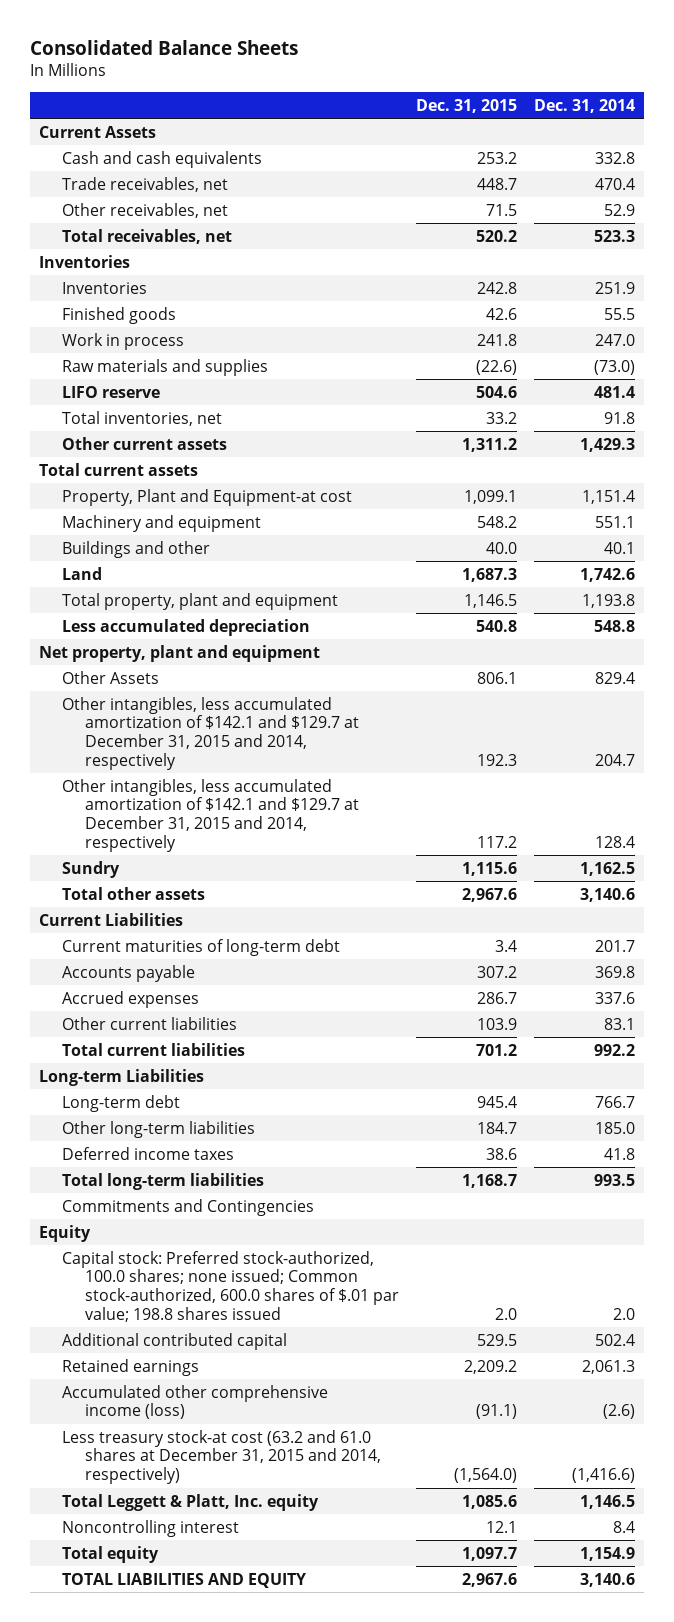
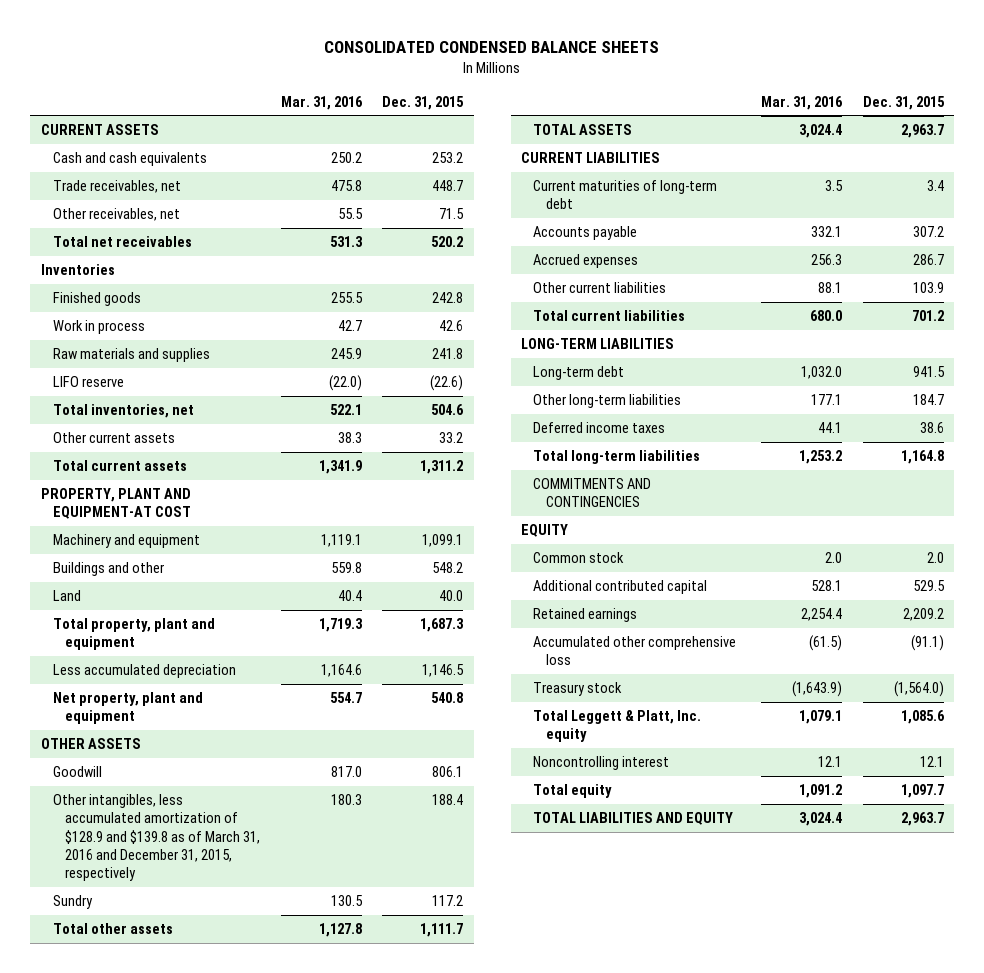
- Consolidated Balance Sheets
+ CONSOLIDATED CONDENSED BALANCE SHEETS
- | Dec. 31, 2015 | Dec. 31, 2014
+ | Mar. 31, 2016 | Dec. 31, 2015
- Current Assets
+ CURRENT ASSETS
- Total receivables, net | 520.2 | 523.3
+ Total net receivables | 531.3 | 520.2
- Inventories | 242.8 | 251.9
- Finished goods | 42.6 | 55.5
- Work in process | 241.8 | 247.0
- Raw materials and supplies | (22.6) | (73.0)
- LIFO reserve | 504.6 | 481.4
- Total inventories, net | 33.2 | 91.8
- Other current assets | 1,311.2 | 1,429.3
- Total current assets
- Property, Plant and Equipment-at cost | 1,099.1 | 1,151.4
- Machinery and equipment | 548.2 | 551.1
- Buildings and other | 40.0 | 40.1
- Land | 1,687.3 | 1,742.6
- Total property, plant and equipment | 1,146.5 | 1,193.8
- Less accumulated depreciation | 540.8 | 548.8
- Net property, plant and equipment
- Other Assets | 806.1 | 829.4
- Other intangibles, less accumulated amortization of $142.1 and $129.7 at December 31, 2015 and 2014, respectively | 192.3 | 204.7
- Other intangibles, less accumulated amortization of $142.1 and $129.7 at December 31, 2015 and 2014, respectively | 117.2 | 128.4
- Sundry | 1,115.6 | 1,162.5
- Total other assets | 2,967.6 | 3,140.6
- Current Liabilities
+ Finished goods | 255.5 | 242.8
+ Work in process | 42.7 | 42.6
+ Raw materials and supplies | 245.9 | 241.8
+ LIFO reserve | (22.0) | (22.6)
+ Total inventories, net | 522.1 | 504.6
+ Other current assets | 38.3 | 33.2
+ Total current assets | 1,341.9 | 1,311.2
+ PROPERTY, PLANT AND EQUIPMENT-AT COST
+ Machinery and equipment | 1,119.1 | 1,099.1
+ Buildings and other | 559.8 | 548.2
+ Land | 40.4 | 40.0
+ Total property, plant and equipment | 1,719.3 | 1,687.3
+ Less accumulated depreciation | 1,164.6 | 1,146.5
+ Net property, plant and equipment | 554.7 | 540.8
+ OTHER ASSETS
+ Goodwill | 817.0 | 806.1
+ Other intangibles, less accumulated amortization of $128.9 and $139.8 as of March 31, 2016 and December 31, 2015, respectively | 180.3 | 188.4
+ Sundry | 130.5 | 117.2
+ Total other assets | 1,127.8 | 1,111.7
+ TOTAL ASSETS | 3,024.4 | 2,963.7
+ CURRENT LIABILITIES
- Long-term Liabilities
- Long-term debt | 945.4 | 766.7
+ LONG-TERM LIABILITIES
+ Long-term debt | 1,032.0 | 941.5
- Total long-term liabilities | 1,168.7 | 993.5
- Commitments and Contingencies
- Equity
- Capital stock: Preferred stock-authorized, 100.0 shares; none issued; Common stock-authorized, 600.0 shares of $.01 par value; 198.8 shares issued | 2.0 | 2.0
+ Total long-term liabilities | 1,253.2 | 1,164.8
+ COMMITMENTS AND CONTINGENCIES
+ EQUITY
+ Common stock | 2.0 | 2.0
- Accumulated other comprehensive income (loss) | (91.1) | (2.6)
- Less treasury stock-at cost (63.2 and 61.0 shares at December 31, 2015 and 2014, respectively) | (1,564.0) | (1,416.6)
+ Accumulated other comprehensive loss | (61.5) | (91.1)
+ Treasury stock | (1,643.9) | (1,564.0)
- TOTAL LIABILITIES AND EQUITY | 2,967.6 | 3,140.6
+ TOTAL LIABILITIES AND EQUITY | 3,024.4 | 2,963.7

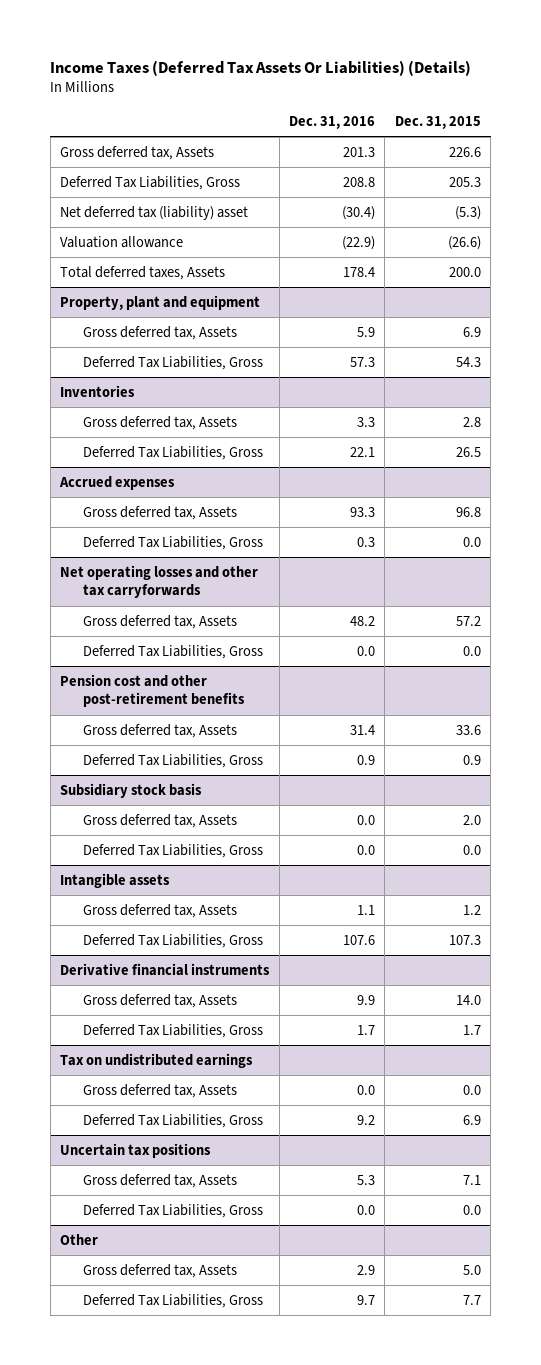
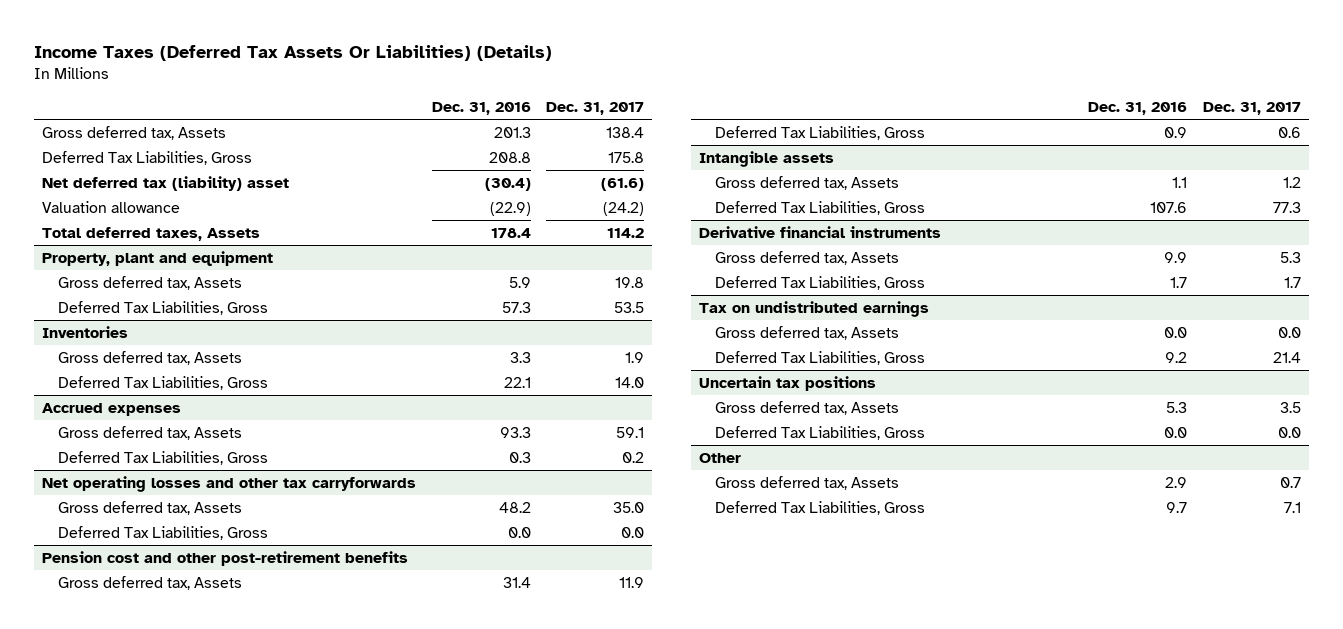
- | Dec. 31, 2016 | Dec. 31, 2015
+ | Dec. 31, 2016 | Dec. 31, 2017
- Subsidiary stock basis
- Gross deferred tax, Assets | 0.0 | 2.0
- Deferred Tax Liabilities, Gross | 0.0 | 0.0

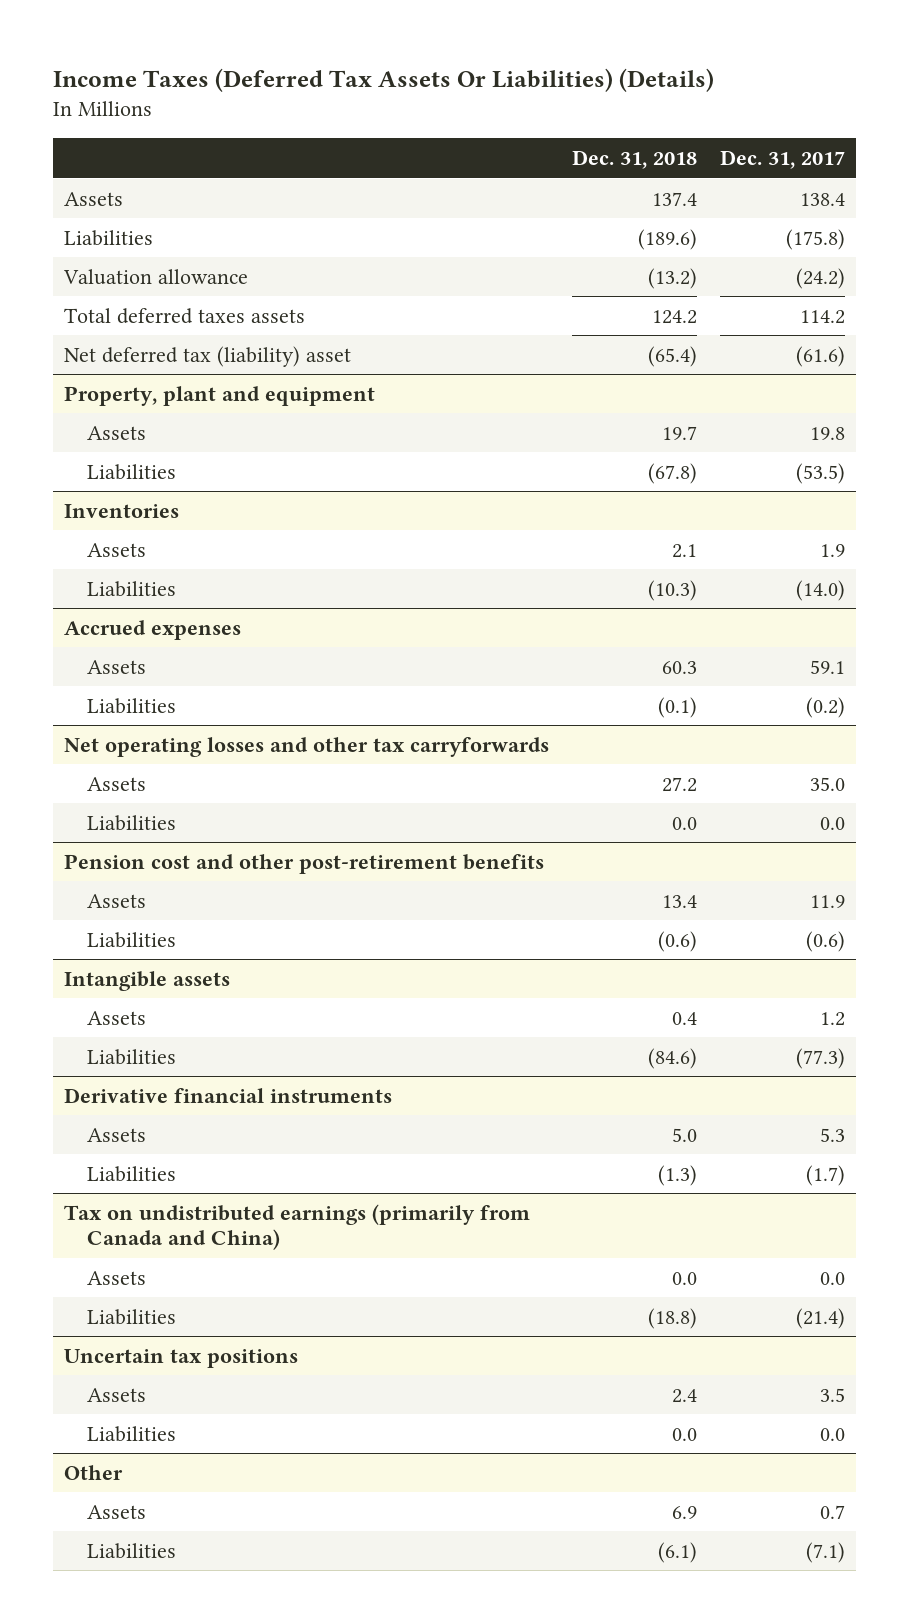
- | Dec. 31, 2016 | Dec. 31, 2017
+ | Dec. 31, 2018 | Dec. 31, 2017
- Gross deferred tax, Assets | 201.3 | 138.4
- Deferred Tax Liabilities, Gross | 208.8 | 175.8
+ Assets | 137.4 | 138.4
+ Liabilities | (189.6) | (175.8)
- Total deferred taxes, Assets | 178.4 | 114.2
+ Total deferred taxes assets | 124.2 | 114.2
moved down: Net deferred tax (liability) asset | (65.4) | (61.6)
@ Property, plant and equipment
- Gross deferred tax, Assets | 5.9 | 19.8
- Deferred Tax Liabilities, Gross | 57.3 | 53.5
+ Assets | 19.7 | 19.8
+ Liabilities | (67.8) | (53.5)
@ Inventories
- Gross deferred tax, Assets | 3.3 | 1.9
- Deferred Tax Liabilities, Gross | 22.1 | 14.0
+ Assets | 2.1 | 1.9
+ Liabilities | (10.3) | (14.0)
@ Accrued expenses
- Gross deferred tax, Assets | 93.3 | 59.1
- Deferred Tax Liabilities, Gross | 0.3 | 0.2
+ Assets | 60.3 | 59.1
+ Liabilities | (0.1) | (0.2)
@ Net operating losses and other tax carryforwards
- Gross deferred tax, Assets | 48.2 | 35.0
- Deferred Tax Liabilities, Gross | 0.0 | 0.0
+ Assets | 27.2 | 35.0
+ Liabilities | 0.0 | 0.0
@ Pension cost and other post-retirement benefits
- Gross deferred tax, Assets | 31.4 | 11.9
- Deferred Tax Liabilities, Gross | 0.9 | 0.6
+ Assets | 13.4 | 11.9
+ Liabilities | (0.6) | (0.6)
@ Intangible assets
- Gross deferred tax, Assets | 1.1 | 1.2
- Deferred Tax Liabilities, Gross | 107.6 | 77.3
+ Assets | 0.4 | 1.2
+ Liabilities | (84.6) | (77.3)
@ Derivative financial instruments
- Gross deferred tax, Assets | 9.9 | 5.3
- Deferred Tax Liabilities, Gross | 1.7 | 1.7
- Tax on undistributed earnings
- Gross deferred tax, Assets | 0.0 | 0.0
- Deferred Tax Liabilities, Gross | 9.2 | 21.4
@ Derivative financial instruments
+ Assets | 5.0 | 5.3
+ Liabilities | (1.3) | (1.7)
+ Tax on undistributed earnings (primarily from Canada and China)
+ Assets | 0.0 | 0.0
+ Liabilities | (18.8) | (21.4)
@ Uncertain tax positions
- Gross deferred tax, Assets | 5.3 | 3.5
- Deferred Tax Liabilities, Gross | 0.0 | 0.0
+ Assets | 2.4 | 3.5
+ Liabilities | 0.0 | 0.0
@ Other
- Gross deferred tax, Assets | 2.9 | 0.7
- Deferred Tax Liabilities, Gross | 9.7 | 7.1
+ Assets | 6.9 | 0.7
+ Liabilities | (6.1) | (7.1)

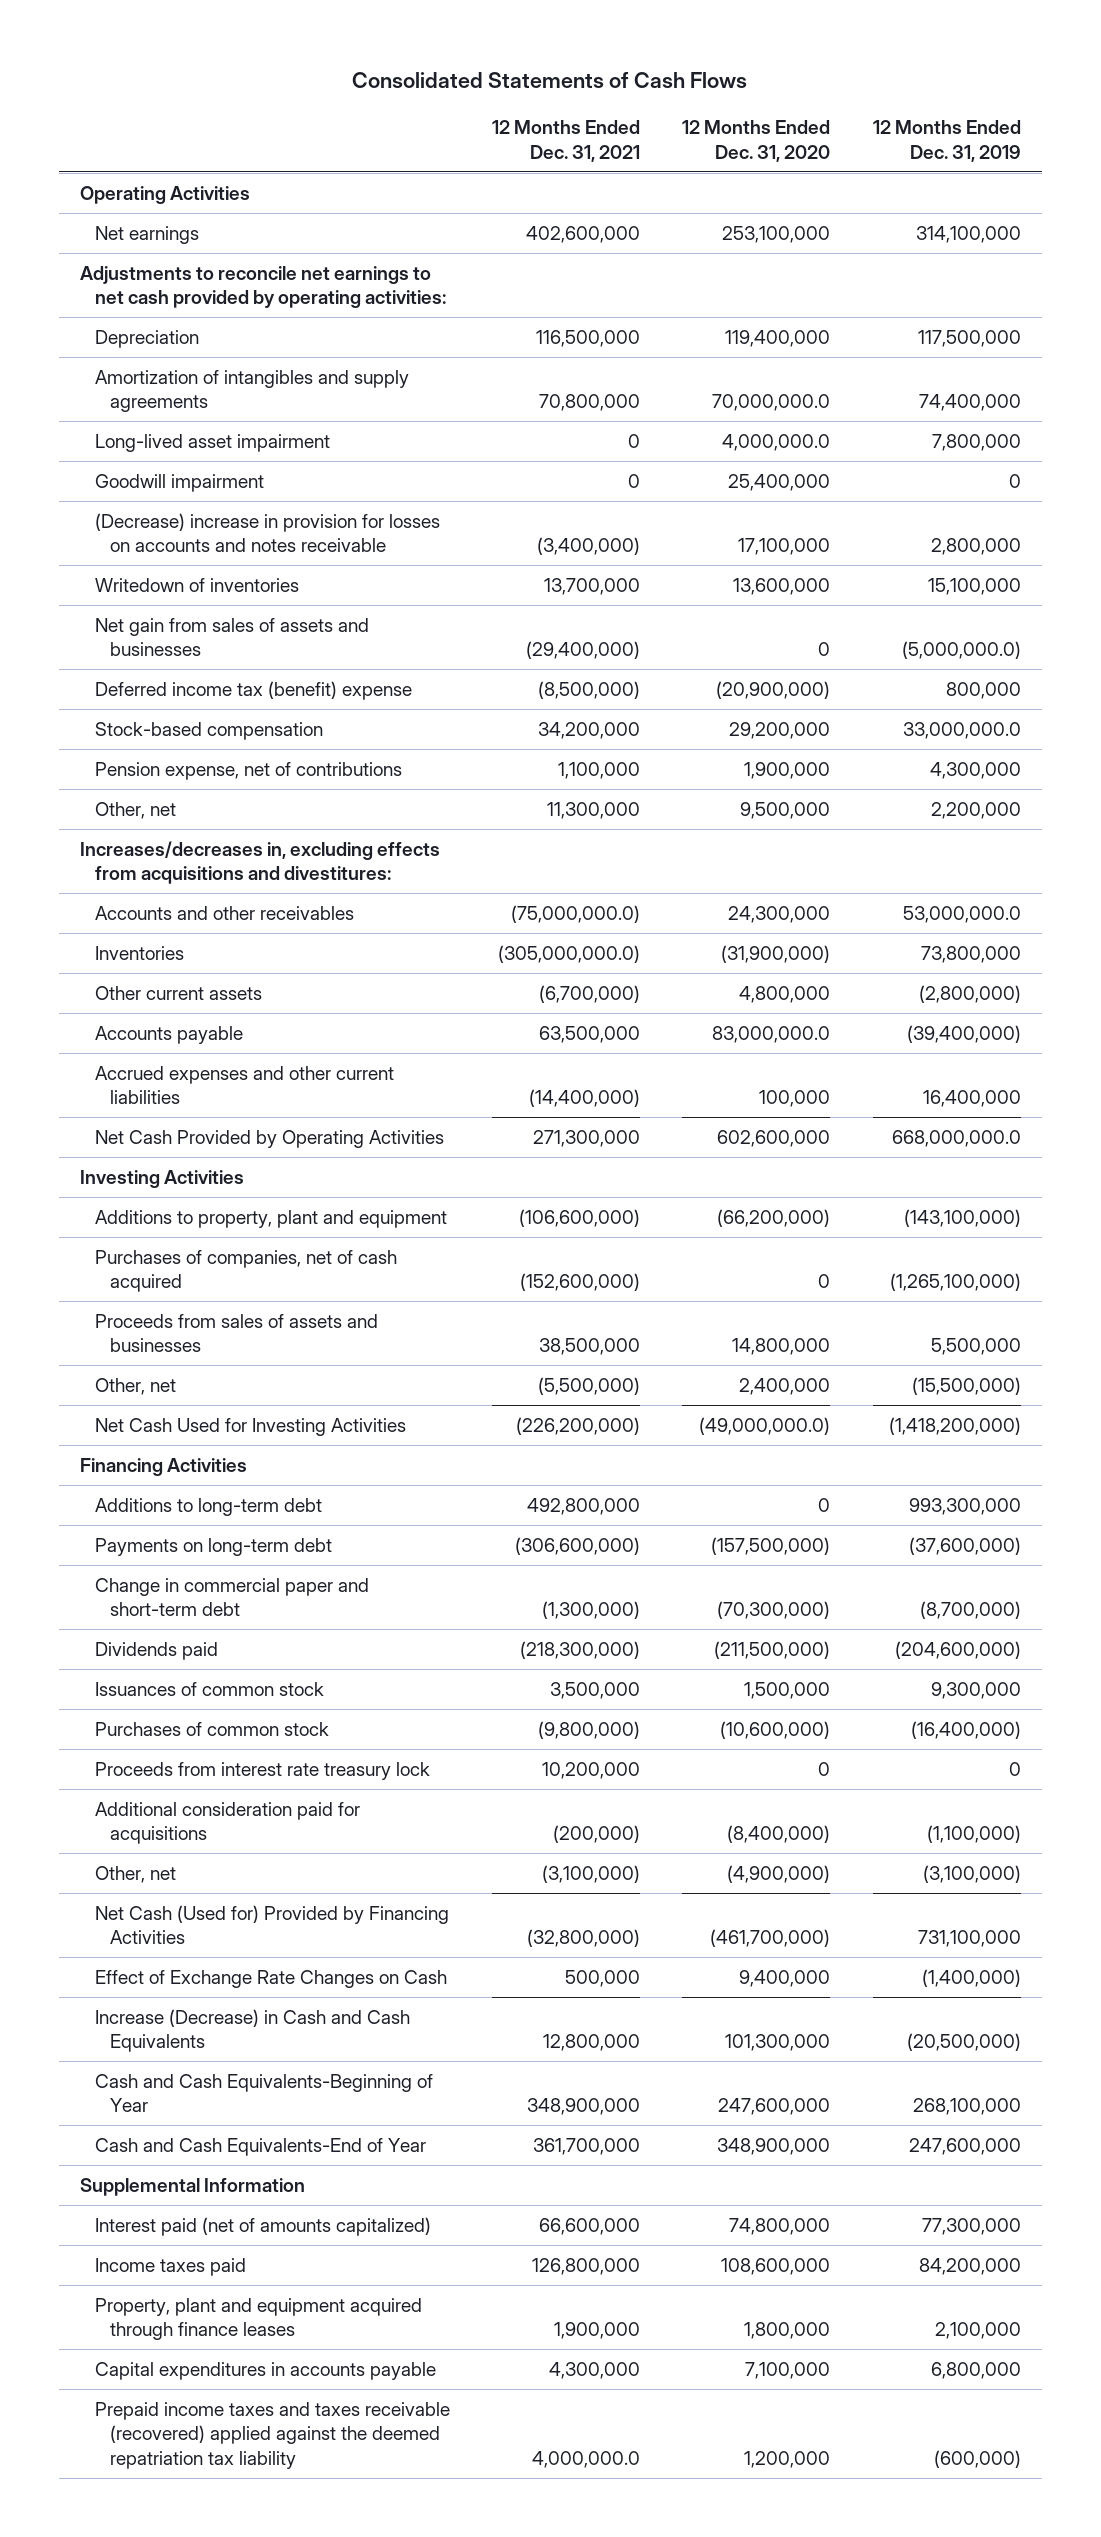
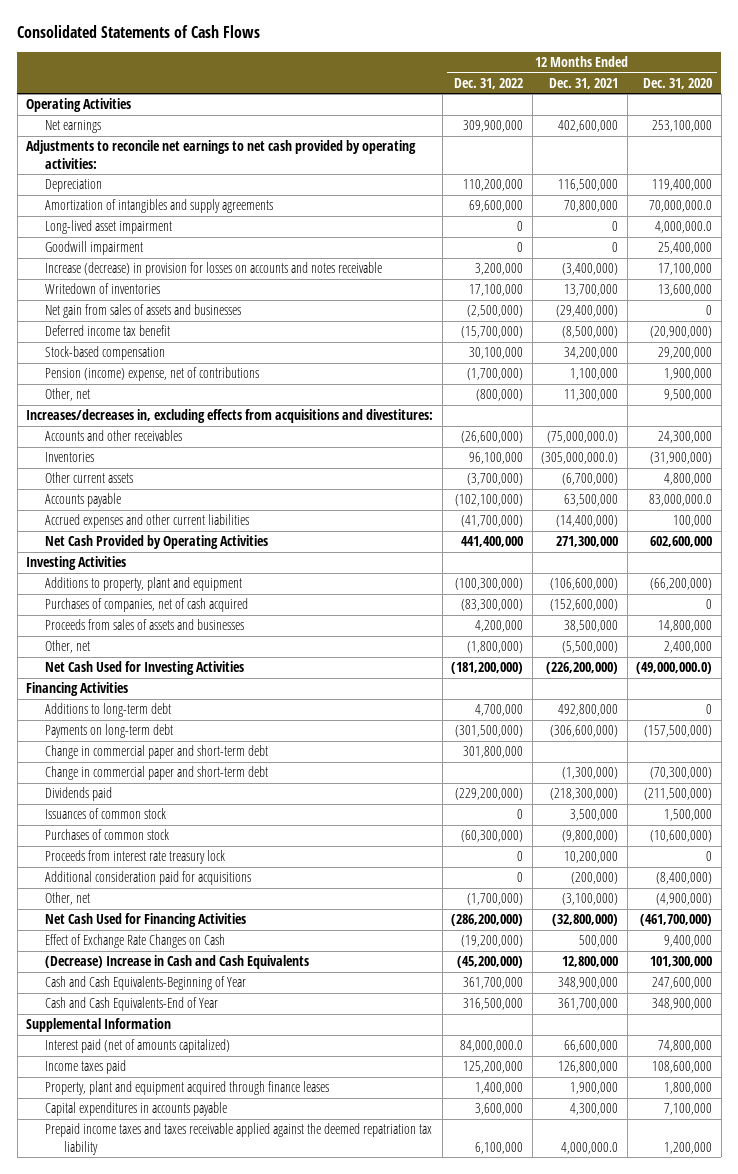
- | 12 Months Ended Dec. 31, 2021 | 12 Months Ended Dec. 31, 2020 | 12 Months Ended Dec. 31, 2019
+ | 12 Months Ended Dec. 31, 2022 | 12 Months Ended Dec. 31, 2021 | 12 Months Ended Dec. 31, 2020
- (Decrease) increase in provision for losses on accounts and notes receivable | (3,400,000) | 17,100,000 | 2,800,000
+ Increase (decrease) in provision for losses on accounts and notes receivable | 3,200,000 | (3,400,000) | 17,100,000
- Deferred income tax (benefit) expense | (8,500,000) | (20,900,000) | 800,000
+ Deferred income tax benefit | (15,700,000) | (8,500,000) | (20,900,000)
- Pension expense, net of contributions | 1,100,000 | 1,900,000 | 4,300,000
+ Pension (income) expense, net of contributions | (1,700,000) | 1,100,000 | 1,900,000
+ Change in commercial paper and short-term debt | 301,800,000 | |
- Net Cash (Used for) Provided by Financing Activities | (32,800,000) | (461,700,000) | 731,100,000
+ Net Cash Used for Financing Activities | (286,200,000) | (32,800,000) | (461,700,000)
- Increase (Decrease) in Cash and Cash Equivalents | 12,800,000 | 101,300,000 | (20,500,000)
+ (Decrease) Increase in Cash and Cash Equivalents | (45,200,000) | 12,800,000 | 101,300,000
- Prepaid income taxes and taxes receivable (recovered) applied against the deemed repatriation tax liability | 4,000,000.0 | 1,200,000 | (600,000)
+ Prepaid income taxes and taxes receivable applied against the deemed repatriation tax liability | 6,100,000 | 4,000,000.0 | 1,200,000

